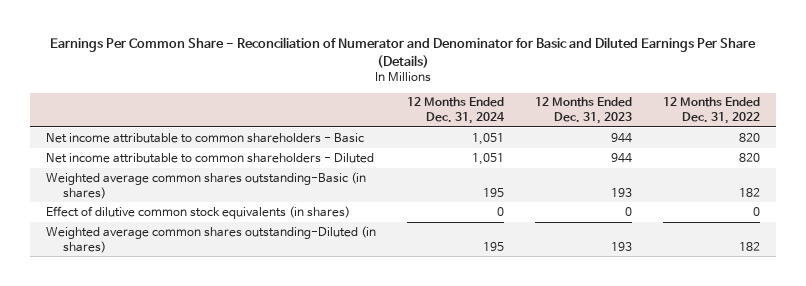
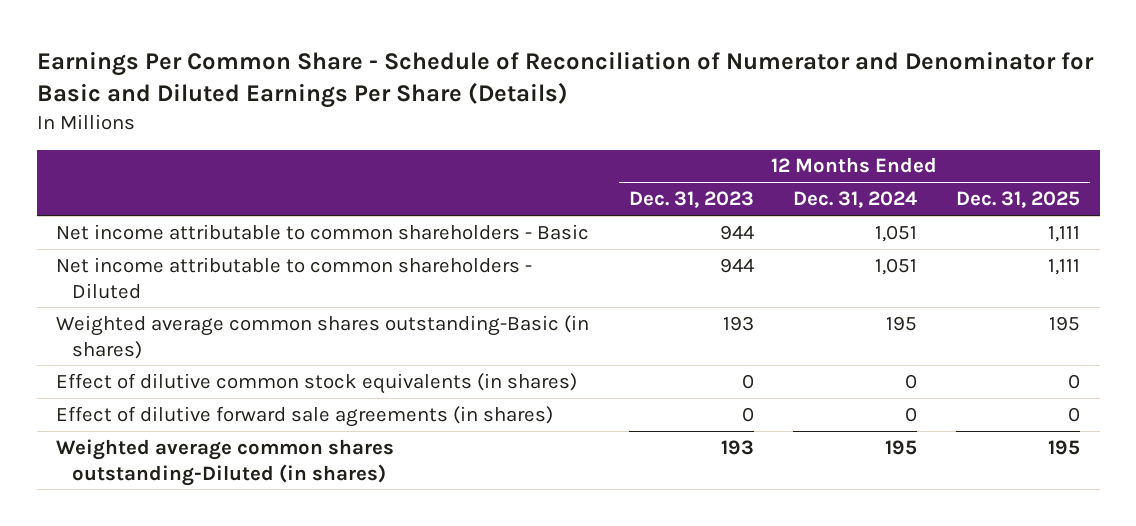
- Earnings Per Common Share - Reconciliation of Numerator and Denominator for Basic and Diluted Earnings Per Share (Details)
+ Earnings Per Common Share - Schedule of Reconciliation of Numerator and Denominator for Basic and Diluted Earnings Per Share (Details)
- | 12 Months Ended Dec. 31, 2024 | 12 Months Ended Dec. 31, 2023 | 12 Months Ended Dec. 31, 2022
+ | 12 Months Ended Dec. 31, 2023 | 12 Months Ended Dec. 31, 2024 | 12 Months Ended Dec. 31, 2025
+ Effect of dilutive forward sale agreements (in shares) | 0 | 0 | 0

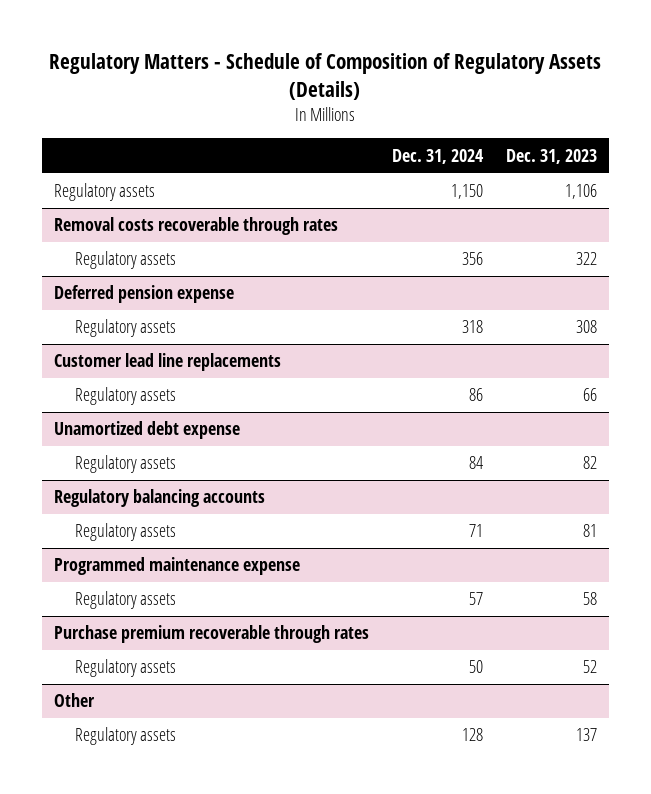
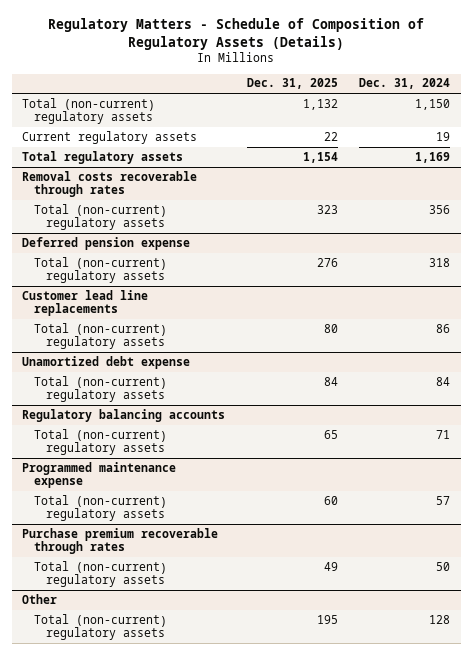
- | Dec. 31, 2024 | Dec. 31, 2023
+ | Dec. 31, 2025 | Dec. 31, 2024
- Regulatory assets | 1,150 | 1,106
+ Total (non-current) regulatory assets | 1,132 | 1,150
+ Current regulatory assets | 22 | 19
+ Total regulatory assets | 1,154 | 1,169
@ Removal costs recoverable through rates
- Regulatory assets | 356 | 322
+ Total (non-current) regulatory assets | 323 | 356
@ Deferred pension expense
- Regulatory assets | 318 | 308
+ Total (non-current) regulatory assets | 276 | 318
@ Customer lead line replacements
- Regulatory assets | 86 | 66
+ Total (non-current) regulatory assets | 80 | 86
@ Unamortized debt expense
- Regulatory assets | 84 | 82
+ Total (non-current) regulatory assets | 84 | 84
@ Regulatory balancing accounts
- Regulatory assets | 71 | 81
+ Total (non-current) regulatory assets | 65 | 71
@ Programmed maintenance expense
- Regulatory assets | 57 | 58
+ Total (non-current) regulatory assets | 60 | 57
@ Purchase premium recoverable through rates
- Regulatory assets | 50 | 52
+ Total (non-current) regulatory assets | 49 | 50
@ Other
- Regulatory assets | 128 | 137
+ Total (non-current) regulatory assets | 195 | 128

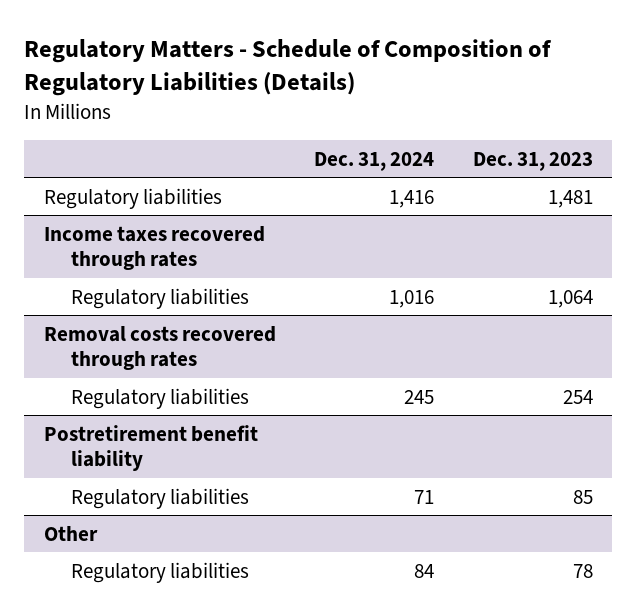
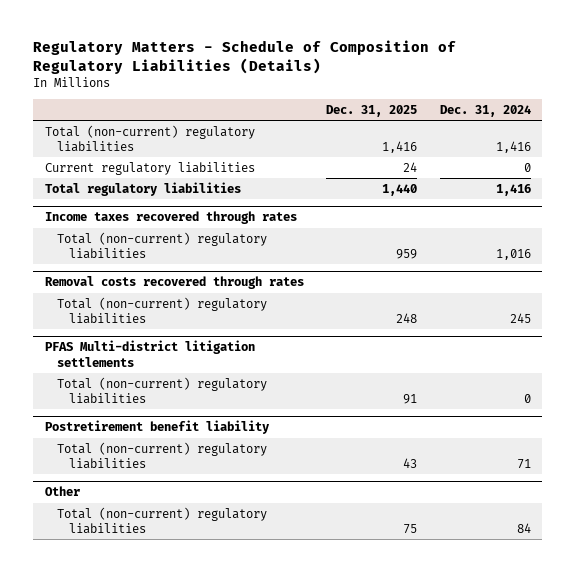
- | Dec. 31, 2024 | Dec. 31, 2023
+ | Dec. 31, 2025 | Dec. 31, 2024
- Regulatory liabilities | 1,416 | 1,481
+ Total (non-current) regulatory liabilities | 1,416 | 1,416
+ Current regulatory liabilities | 24 | 0
+ Total regulatory liabilities | 1,440 | 1,416
@ Income taxes recovered through rates
- Regulatory liabilities | 1,016 | 1,064
+ Total (non-current) regulatory liabilities | 959 | 1,016
@ Removal costs recovered through rates
- Regulatory liabilities | 245 | 254
+ Total (non-current) regulatory liabilities | 248 | 245
+ PFAS Multi-district litigation settlements
+ Total (non-current) regulatory liabilities | 91 | 0
@ Postretirement benefit liability
- Regulatory liabilities | 71 | 85
+ Total (non-current) regulatory liabilities | 43 | 71
@ Other
- Regulatory liabilities | 84 | 78
+ Total (non-current) regulatory liabilities | 75 | 84

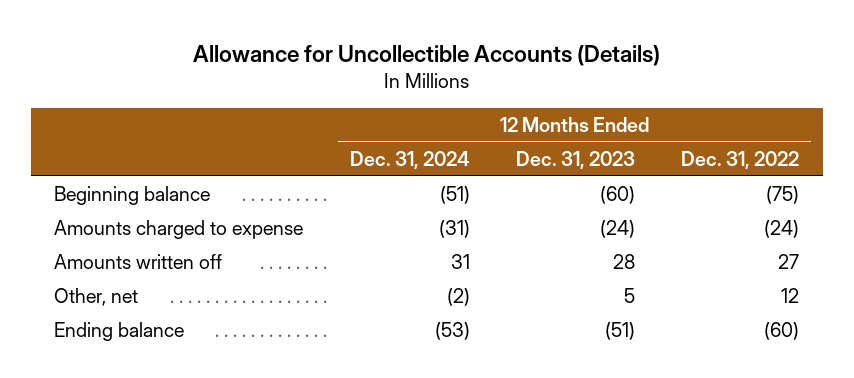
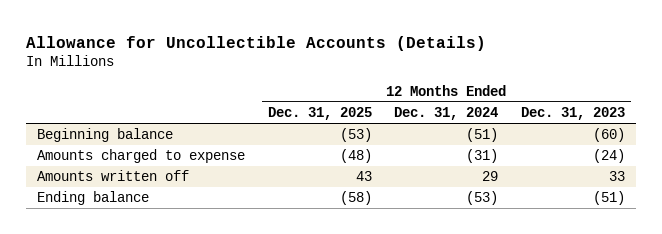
- | 12 Months Ended Dec. 31, 2024 | 12 Months Ended Dec. 31, 2023 | 12 Months Ended Dec. 31, 2022
+ | 12 Months Ended Dec. 31, 2025 | 12 Months Ended Dec. 31, 2024 | 12 Months Ended Dec. 31, 2023
- Amounts written off | 31 | 28 | 27
- Other, net | (2) | 5 | 12
+ Amounts written off | 43 | 29 | 33

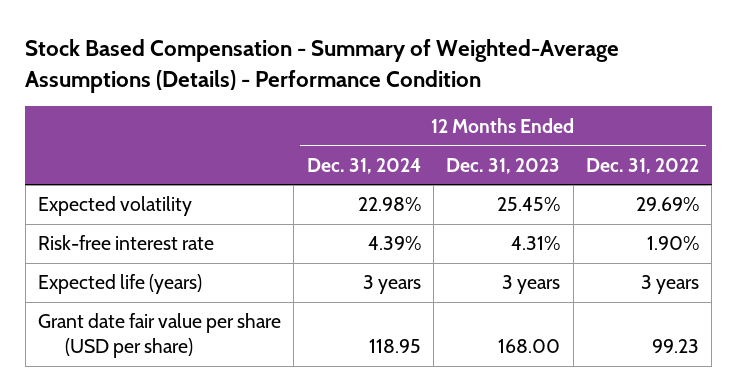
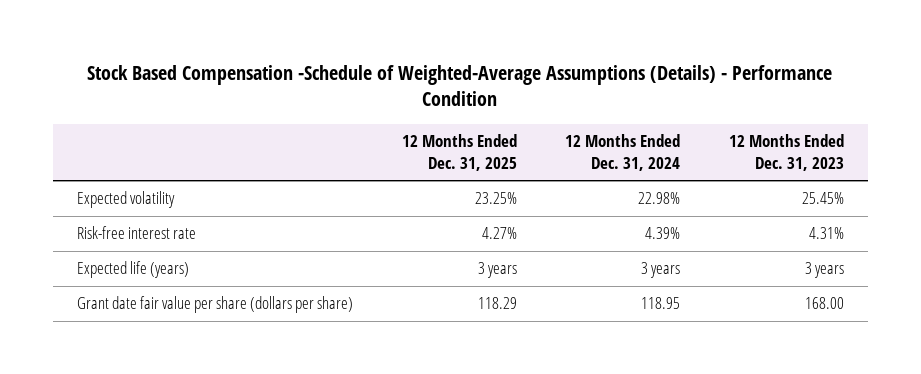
- Stock Based Compensation - Summary of Weighted-Average Assumptions (Details) - Performance Condition
+ Stock Based Compensation -Schedule of Weighted-Average Assumptions (Details) - Performance Condition
- | 12 Months Ended Dec. 31, 2024 | 12 Months Ended Dec. 31, 2023 | 12 Months Ended Dec. 31, 2022
+ | 12 Months Ended Dec. 31, 2025 | 12 Months Ended Dec. 31, 2024 | 12 Months Ended Dec. 31, 2023
- Grant date fair value per share (USD per share) | 118.95 | 168.00 | 99.23
+ Grant date fair value per share (dollars per share) | 118.29 | 118.95 | 168.00

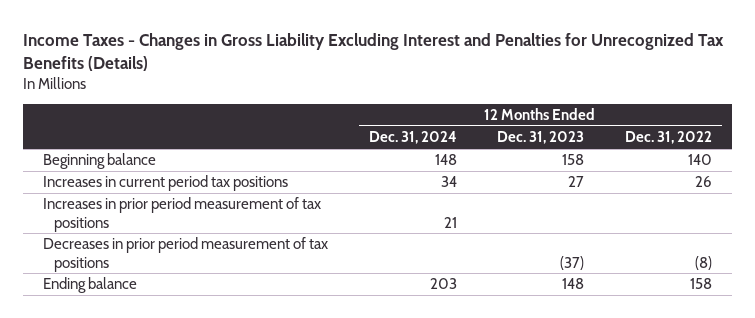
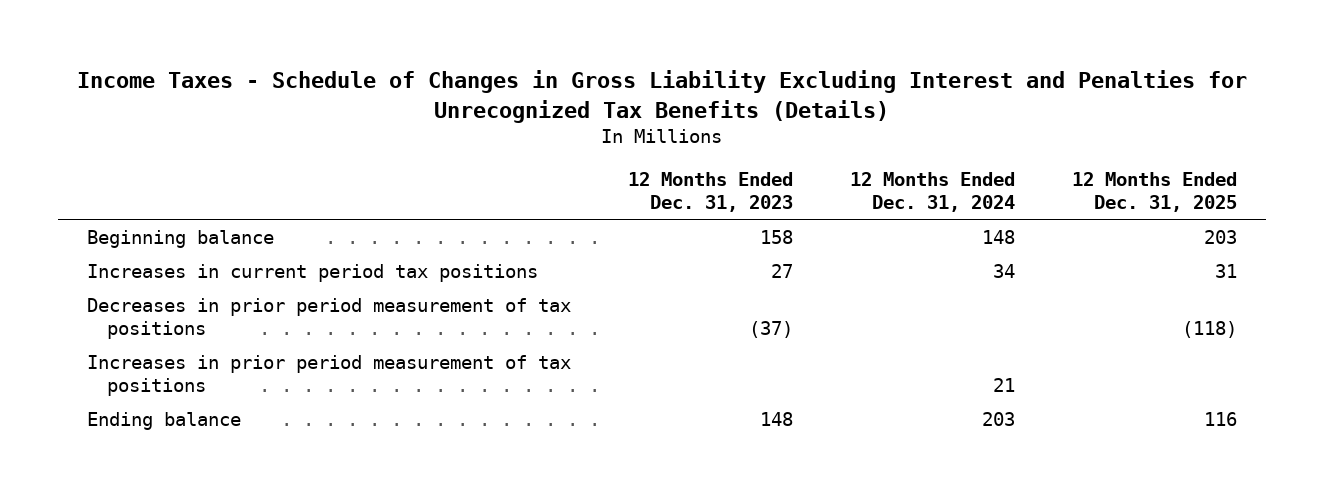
- Income Taxes - Changes in Gross Liability Excluding Interest and Penalties for Unrecognized Tax Benefits (Details)
+ Income Taxes - Schedule of Changes in Gross Liability Excluding Interest and Penalties for Unrecognized Tax Benefits (Details)
- | 12 Months Ended Dec. 31, 2024 | 12 Months Ended Dec. 31, 2023 | 12 Months Ended Dec. 31, 2022
+ | 12 Months Ended Dec. 31, 2023 | 12 Months Ended Dec. 31, 2024 | 12 Months Ended Dec. 31, 2025
moved down: Increases in prior period measurement of tax positions | | 21 |

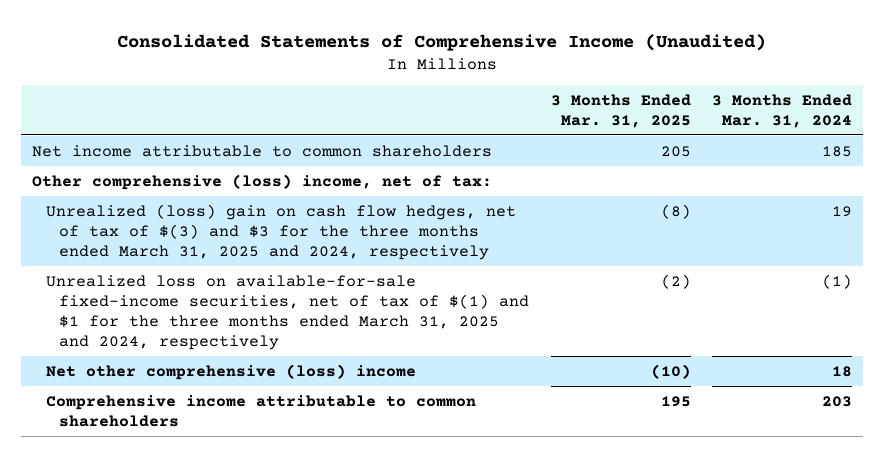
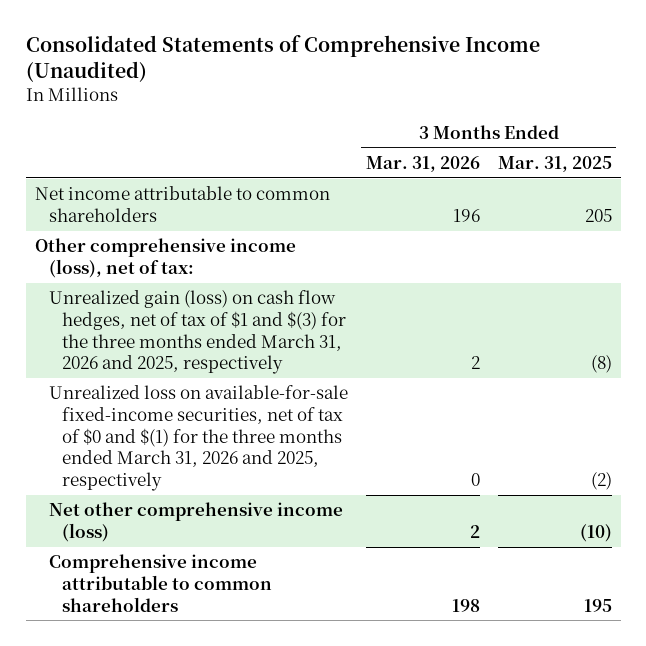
- | 3 Months Ended Mar. 31, 2025 | 3 Months Ended Mar. 31, 2024
+ | 3 Months Ended Mar. 31, 2026 | 3 Months Ended Mar. 31, 2025
- Other comprehensive (loss) income, net of tax:
- Unrealized (loss) gain on cash flow hedges, net of tax of $(3) and $3 for the three months ended March 31, 2025 and 2024, respectively | (8) | 19
- Unrealized loss on available-for-sale fixed-income securities, net of tax of $(1) and $1 for the three months ended March 31, 2025 and 2024, respectively | (2) | (1)
- Net other comprehensive (loss) income | (10) | 18
+ Other comprehensive income (loss), net of tax:
+ Unrealized gain (loss) on cash flow hedges, net of tax of $1 and $(3) for the three months ended March 31, 2026 and 2025, respectively | 2 | (8)
+ Unrealized loss on available-for-sale fixed-income securities, net of tax of $0 and $(1) for the three months ended March 31, 2026 and 2025, respectively | 0 | (2)
+ Net other comprehensive income (loss) | 2 | (10)

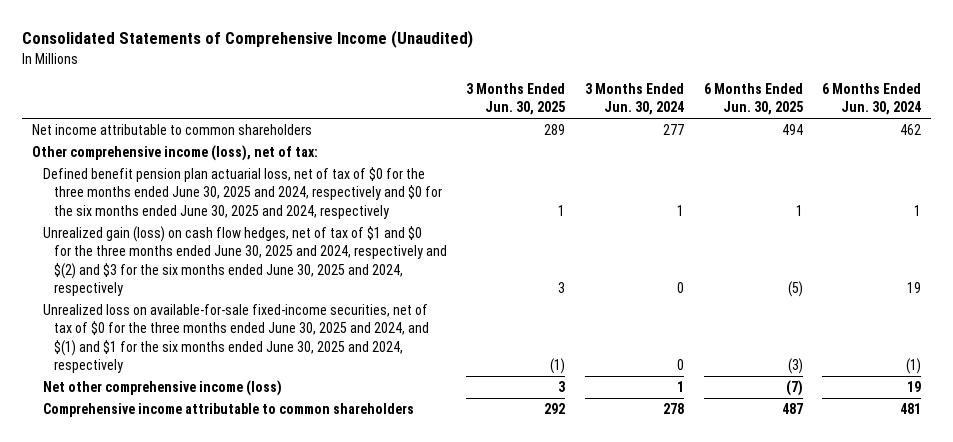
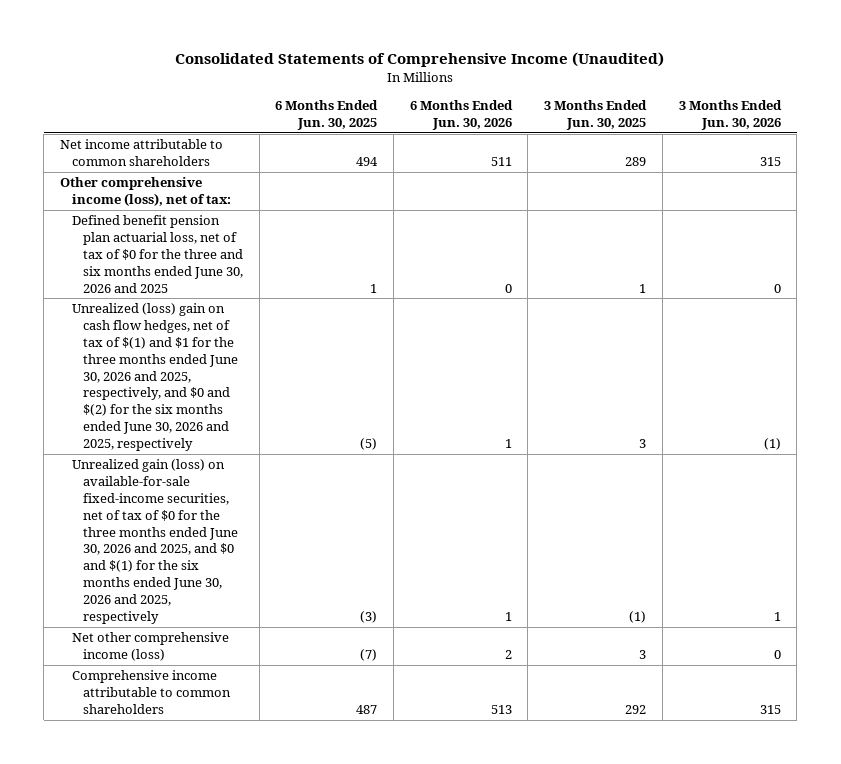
- | 3 Months Ended Jun. 30, 2025 | 3 Months Ended Jun. 30, 2024 | 6 Months Ended Jun. 30, 2025 | 6 Months Ended Jun. 30, 2024
+ | 6 Months Ended Jun. 30, 2025 | 6 Months Ended Jun. 30, 2026 | 3 Months Ended Jun. 30, 2025 | 3 Months Ended Jun. 30, 2026
- Defined benefit pension plan actuarial loss, net of tax of $0 for the three months ended June 30, 2025 and 2024, respectively and $0 for the six months ended June 30, 2025 and 2024, respectively | 1 | 1 | 1 | 1
- Unrealized gain (loss) on cash flow hedges, net of tax of $1 and $0 for the three months ended June 30, 2025 and 2024, respectively and $(2) and $3 for the six months ended June 30, 2025 and 2024, respectively | 3 | 0 | (5) | 19
- Unrealized loss on available-for-sale fixed-income securities, net of tax of $0 for the three months ended June 30, 2025 and 2024, and $(1) and $1 for the six months ended June 30, 2025 and 2024, respectively | (1) | 0 | (3) | (1)
+ Defined benefit pension plan actuarial loss, net of tax of $0 for the three and six months ended June 30, 2026 and 2025 | 1 | 0 | 1 | 0
+ Unrealized (loss) gain on cash flow hedges, net of tax of $(1) and $1 for the three months ended June 30, 2026 and 2025, respectively, and $0 and $(2) for the six months ended June 30, 2026 and 2025, respectively | (5) | 1 | 3 | (1)
+ Unrealized gain (loss) on available-for-sale fixed-income securities, net of tax of $0 for the three months ended June 30, 2026 and 2025, and $0 and $(1) for the six months ended June 30, 2026 and 2025, respectively | (3) | 1 | (1) | 1

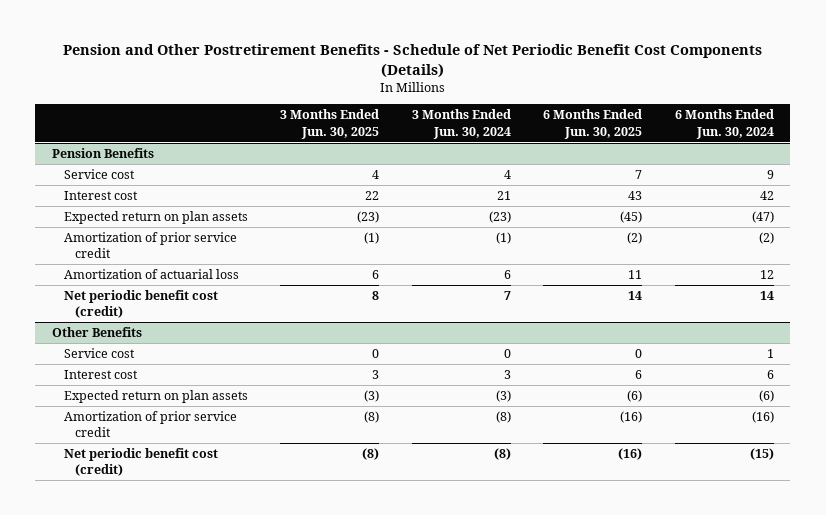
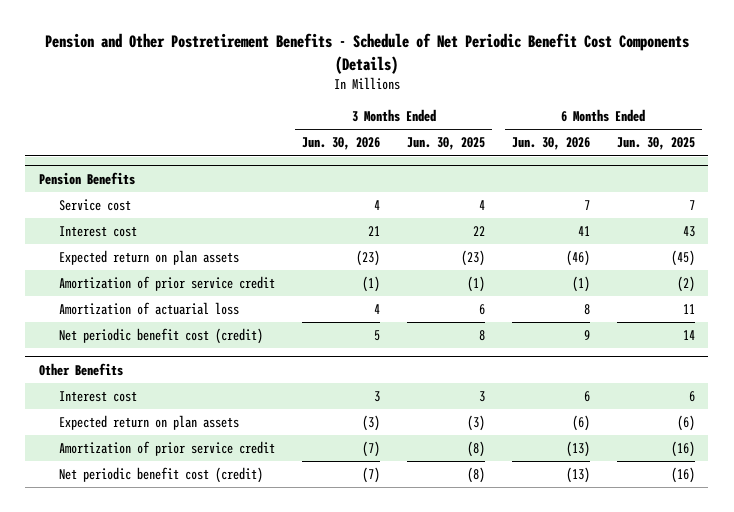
- | 3 Months Ended Jun. 30, 2025 | 3 Months Ended Jun. 30, 2024 | 6 Months Ended Jun. 30, 2025 | 6 Months Ended Jun. 30, 2024
+ | 3 Months Ended Jun. 30, 2026 | 3 Months Ended Jun. 30, 2025 | 6 Months Ended Jun. 30, 2026 | 6 Months Ended Jun. 30, 2025
@ Other Benefits
- Service cost | 0 | 0 | 0 | 1

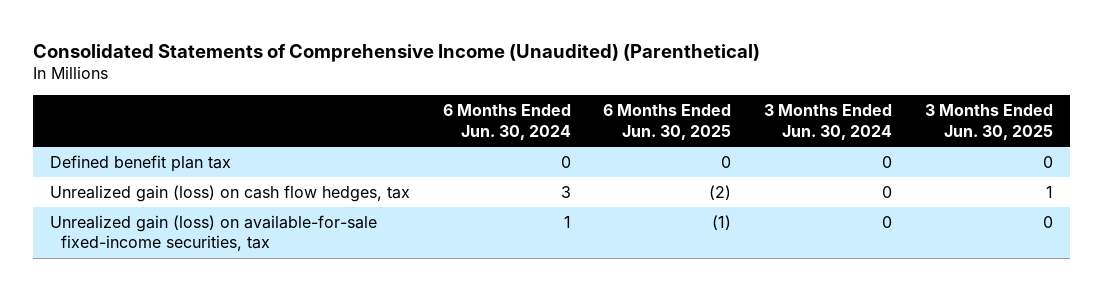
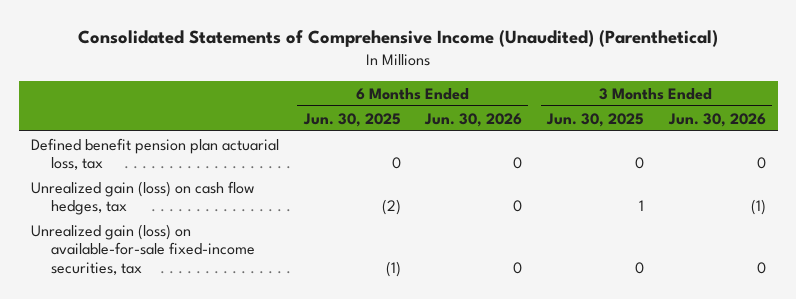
- | 6 Months Ended Jun. 30, 2024 | 6 Months Ended Jun. 30, 2025 | 3 Months Ended Jun. 30, 2024 | 3 Months Ended Jun. 30, 2025
+ | 6 Months Ended Jun. 30, 2025 | 6 Months Ended Jun. 30, 2026 | 3 Months Ended Jun. 30, 2025 | 3 Months Ended Jun. 30, 2026
- Defined benefit plan tax | 0 | 0 | 0 | 0
+ Defined benefit pension plan actuarial loss, tax | 0 | 0 | 0 | 0

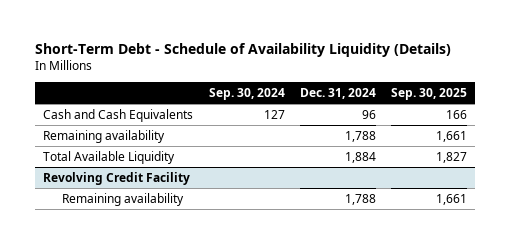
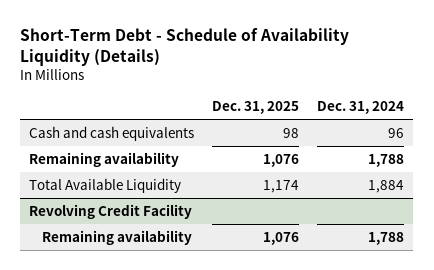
- | Sep. 30, 2024 | Dec. 31, 2024 | Sep. 30, 2025
+ | Dec. 31, 2025 | Dec. 31, 2024
- Cash and Cash Equivalents | 127 | 96 | 166
+ Cash and cash equivalents | 98 | 96

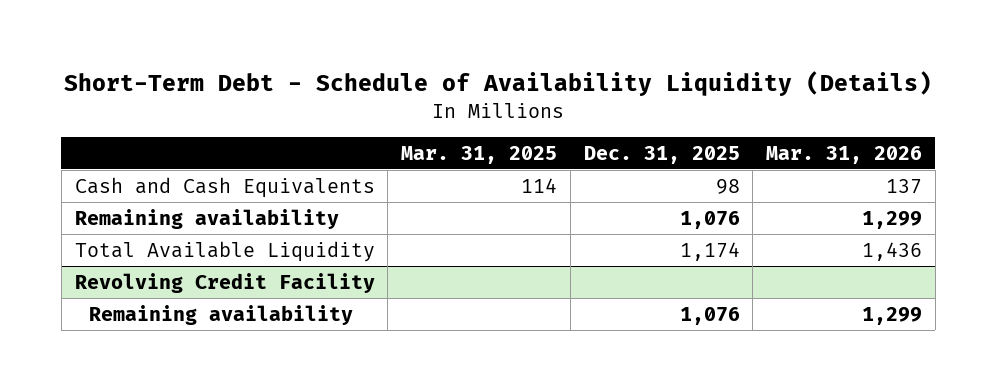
- | Dec. 31, 2025 | Dec. 31, 2024
+ | Mar. 31, 2025 | Dec. 31, 2025 | Mar. 31, 2026
- Cash and cash equivalents | 98 | 96
+ Cash and Cash Equivalents | 114 | 98 | 137

